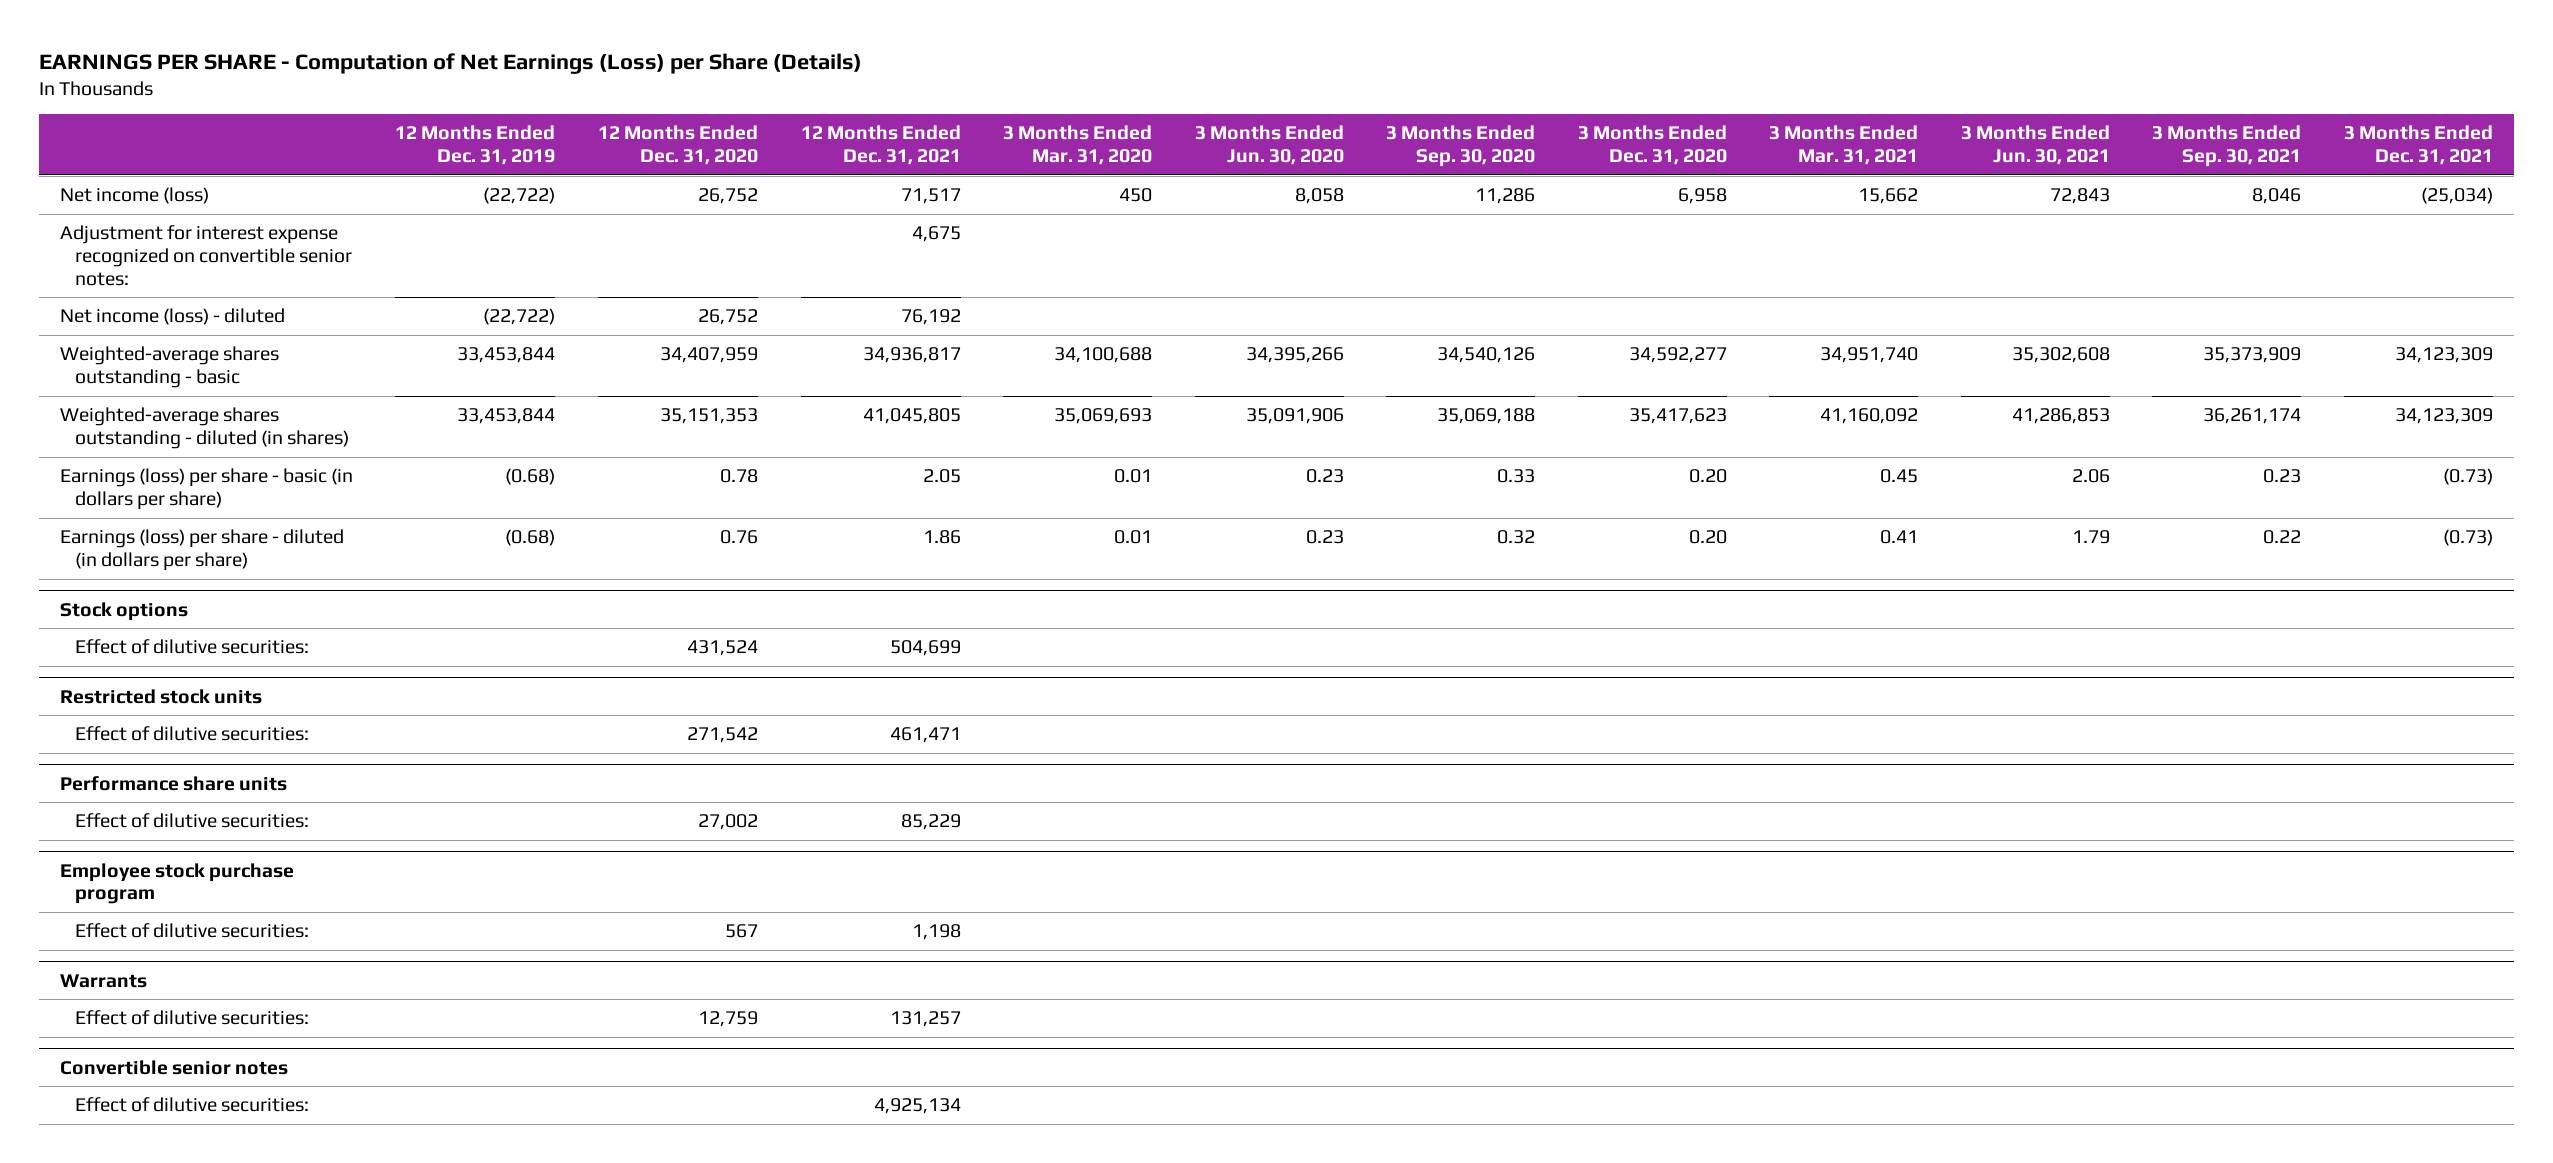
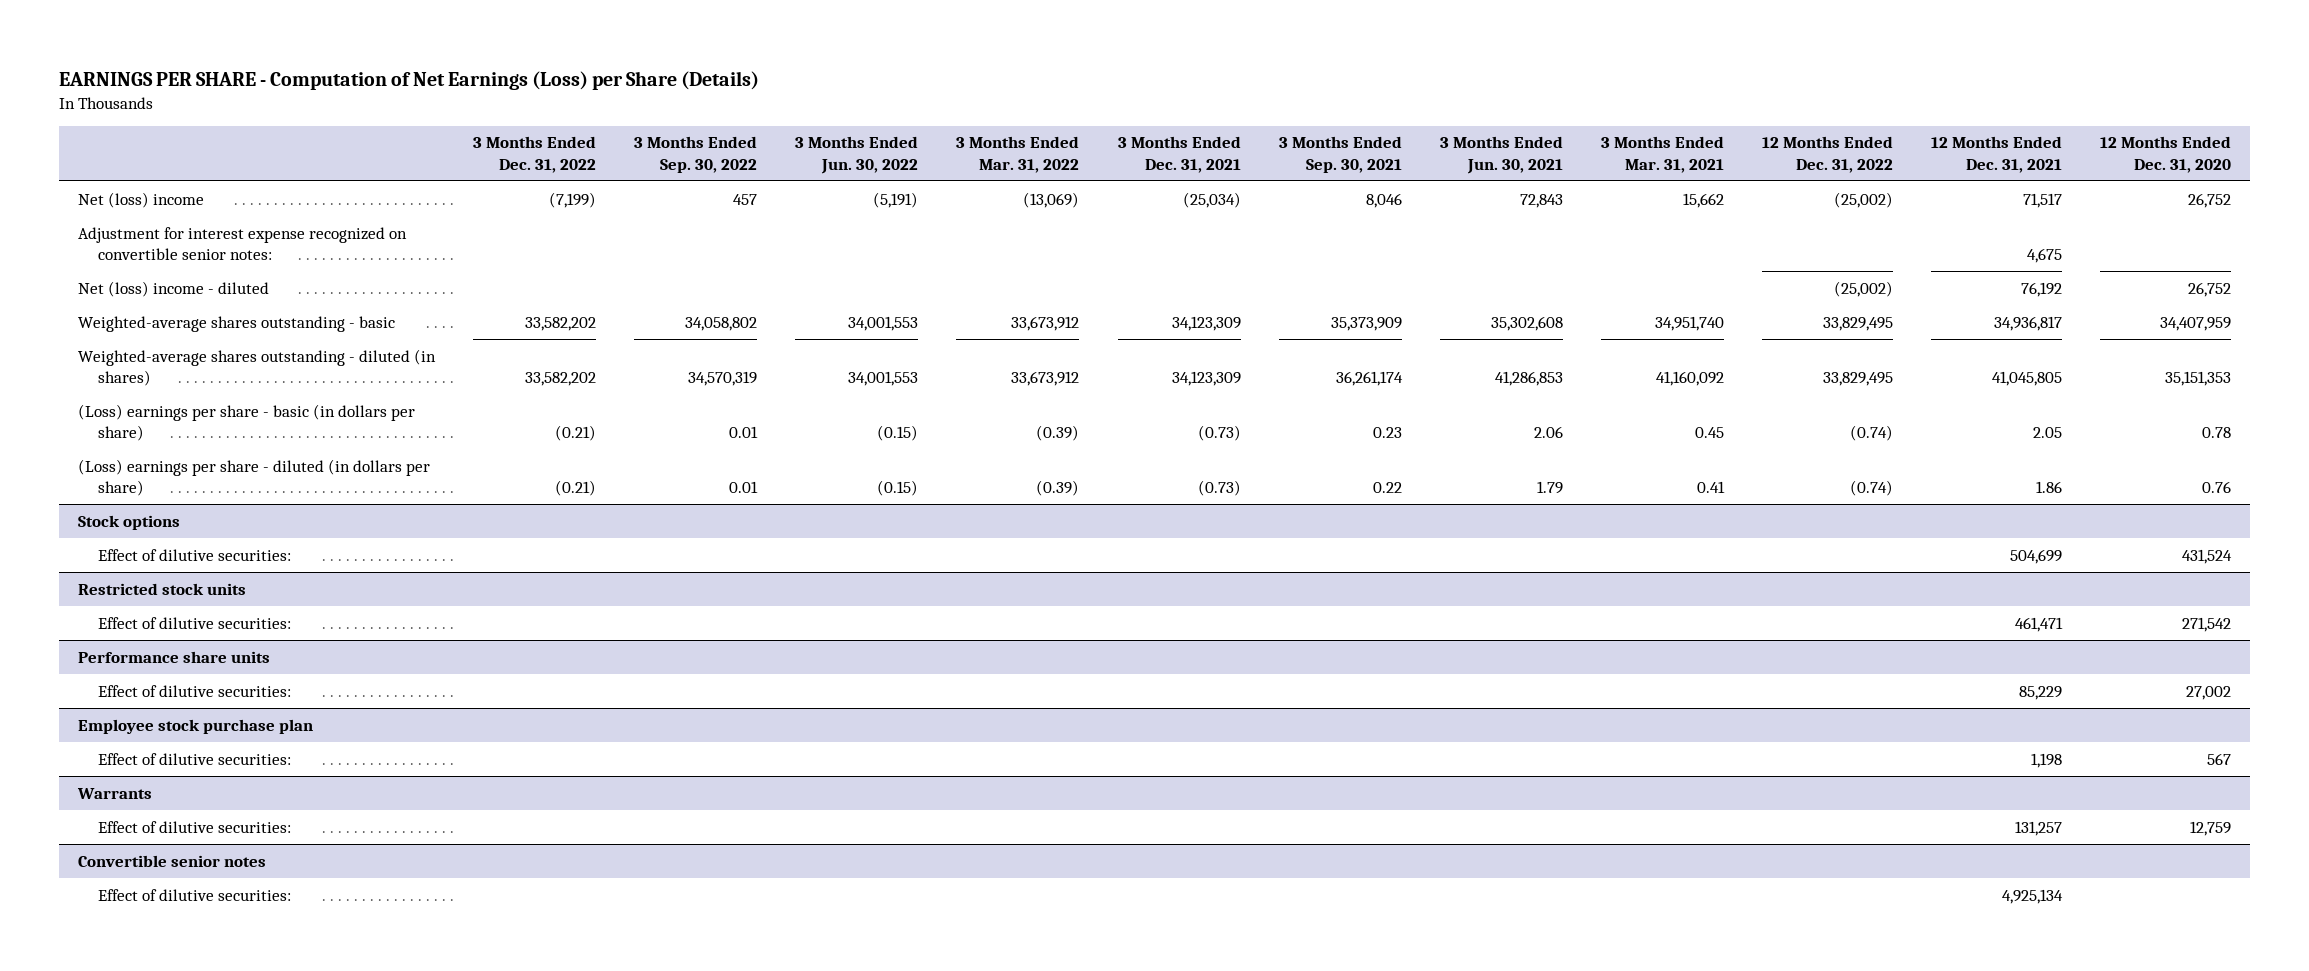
- | 12 Months Ended Dec. 31, 2019 | 12 Months Ended Dec. 31, 2020 | 12 Months Ended Dec. 31, 2021 | 3 Months Ended Mar. 31, 2020 | 3 Months Ended Jun. 30, 2020 | 3 Months Ended Sep. 30, 2020 | 3 Months Ended Dec. 31, 2020 | 3 Months Ended Mar. 31, 2021 | 3 Months Ended Jun. 30, 2021 | 3 Months Ended Sep. 30, 2021 | 3 Months Ended Dec. 31, 2021
+ | 3 Months Ended Dec. 31, 2022 | 3 Months Ended Sep. 30, 2022 | 3 Months Ended Jun. 30, 2022 | 3 Months Ended Mar. 31, 2022 | 3 Months Ended Dec. 31, 2021 | 3 Months Ended Sep. 30, 2021 | 3 Months Ended Jun. 30, 2021 | 3 Months Ended Mar. 31, 2021 | 12 Months Ended Dec. 31, 2022 | 12 Months Ended Dec. 31, 2021 | 12 Months Ended Dec. 31, 2020
- Net income (loss) | (22,722) | 26,752 | 71,517 | 450 | 8,058 | 11,286 | 6,958 | 15,662 | 72,843 | 8,046 | (25,034)
+ Net (loss) income | (7,199) | 457 | (5,191) | (13,069) | (25,034) | 8,046 | 72,843 | 15,662 | (25,002) | 71,517 | 26,752
- Net income (loss) - diluted | (22,722) | 26,752 | 76,192 | | | | | | | |
+ Net (loss) income - diluted | | | | | | | | | (25,002) | 76,192 | 26,752
- Earnings (loss) per share - basic (in dollars per share) | (0.68) | 0.78 | 2.05 | 0.01 | 0.23 | 0.33 | 0.20 | 0.45 | 2.06 | 0.23 | (0.73)
- Earnings (loss) per share - diluted (in dollars per share) | (0.68) | 0.76 | 1.86 | 0.01 | 0.23 | 0.32 | 0.20 | 0.41 | 1.79 | 0.22 | (0.73)
+ (Loss) earnings per share - basic (in dollars per share) | (0.21) | 0.01 | (0.15) | (0.39) | (0.73) | 0.23 | 2.06 | 0.45 | (0.74) | 2.05 | 0.78
+ (Loss) earnings per share - diluted (in dollars per share) | (0.21) | 0.01 | (0.15) | (0.39) | (0.73) | 0.22 | 1.79 | 0.41 | (0.74) | 1.86 | 0.76
- Employee stock purchase program
+ Employee stock purchase plan

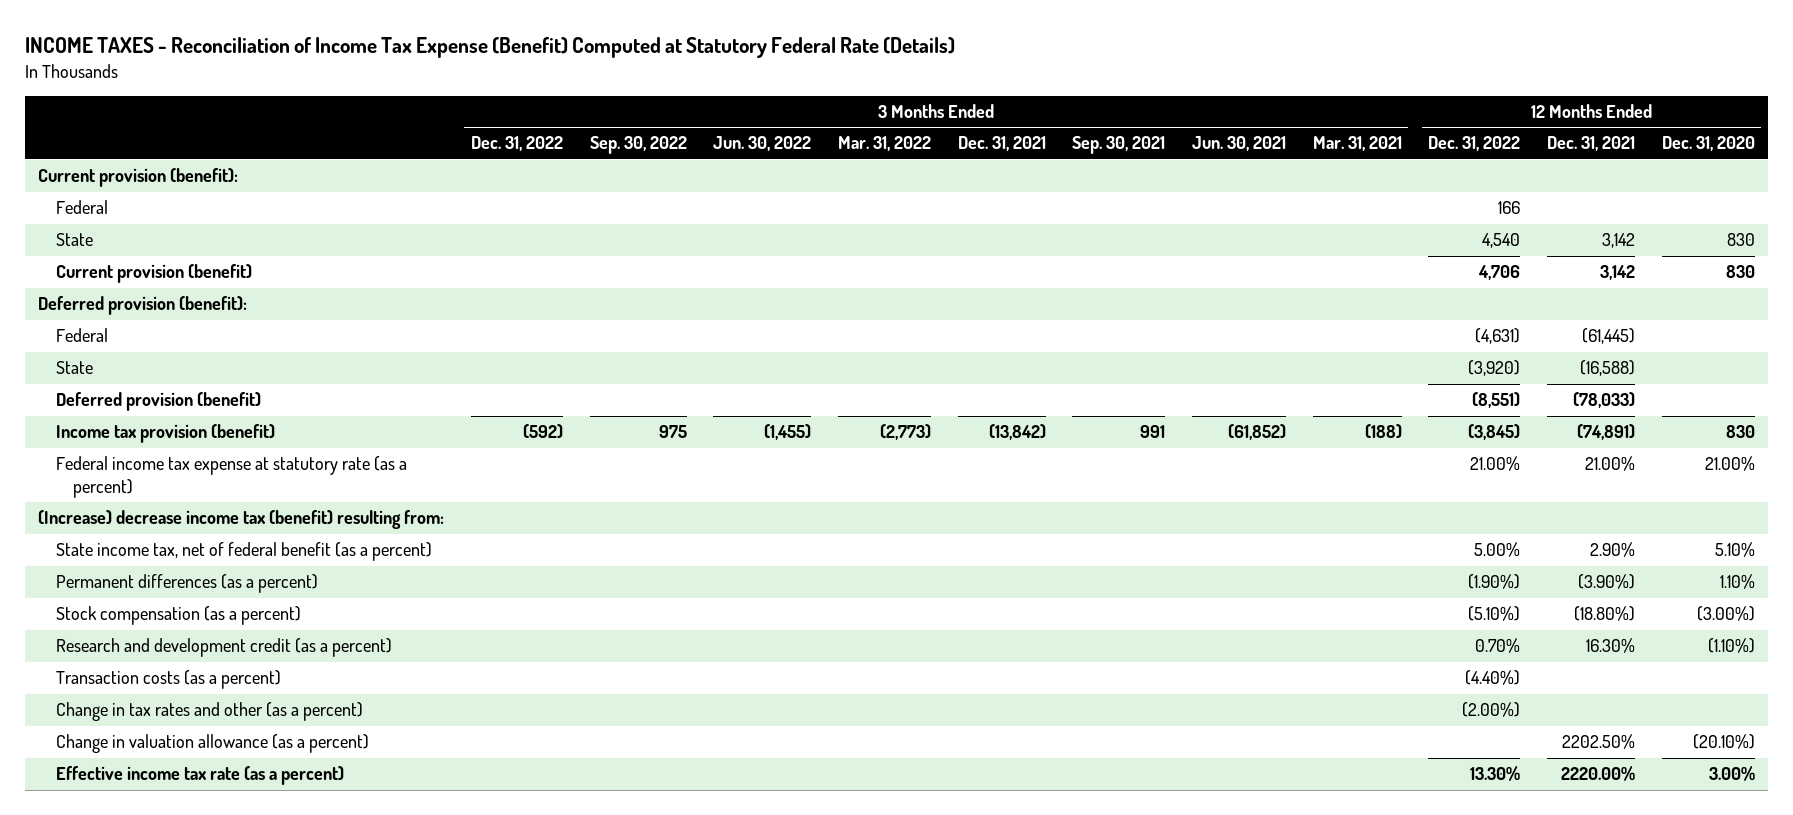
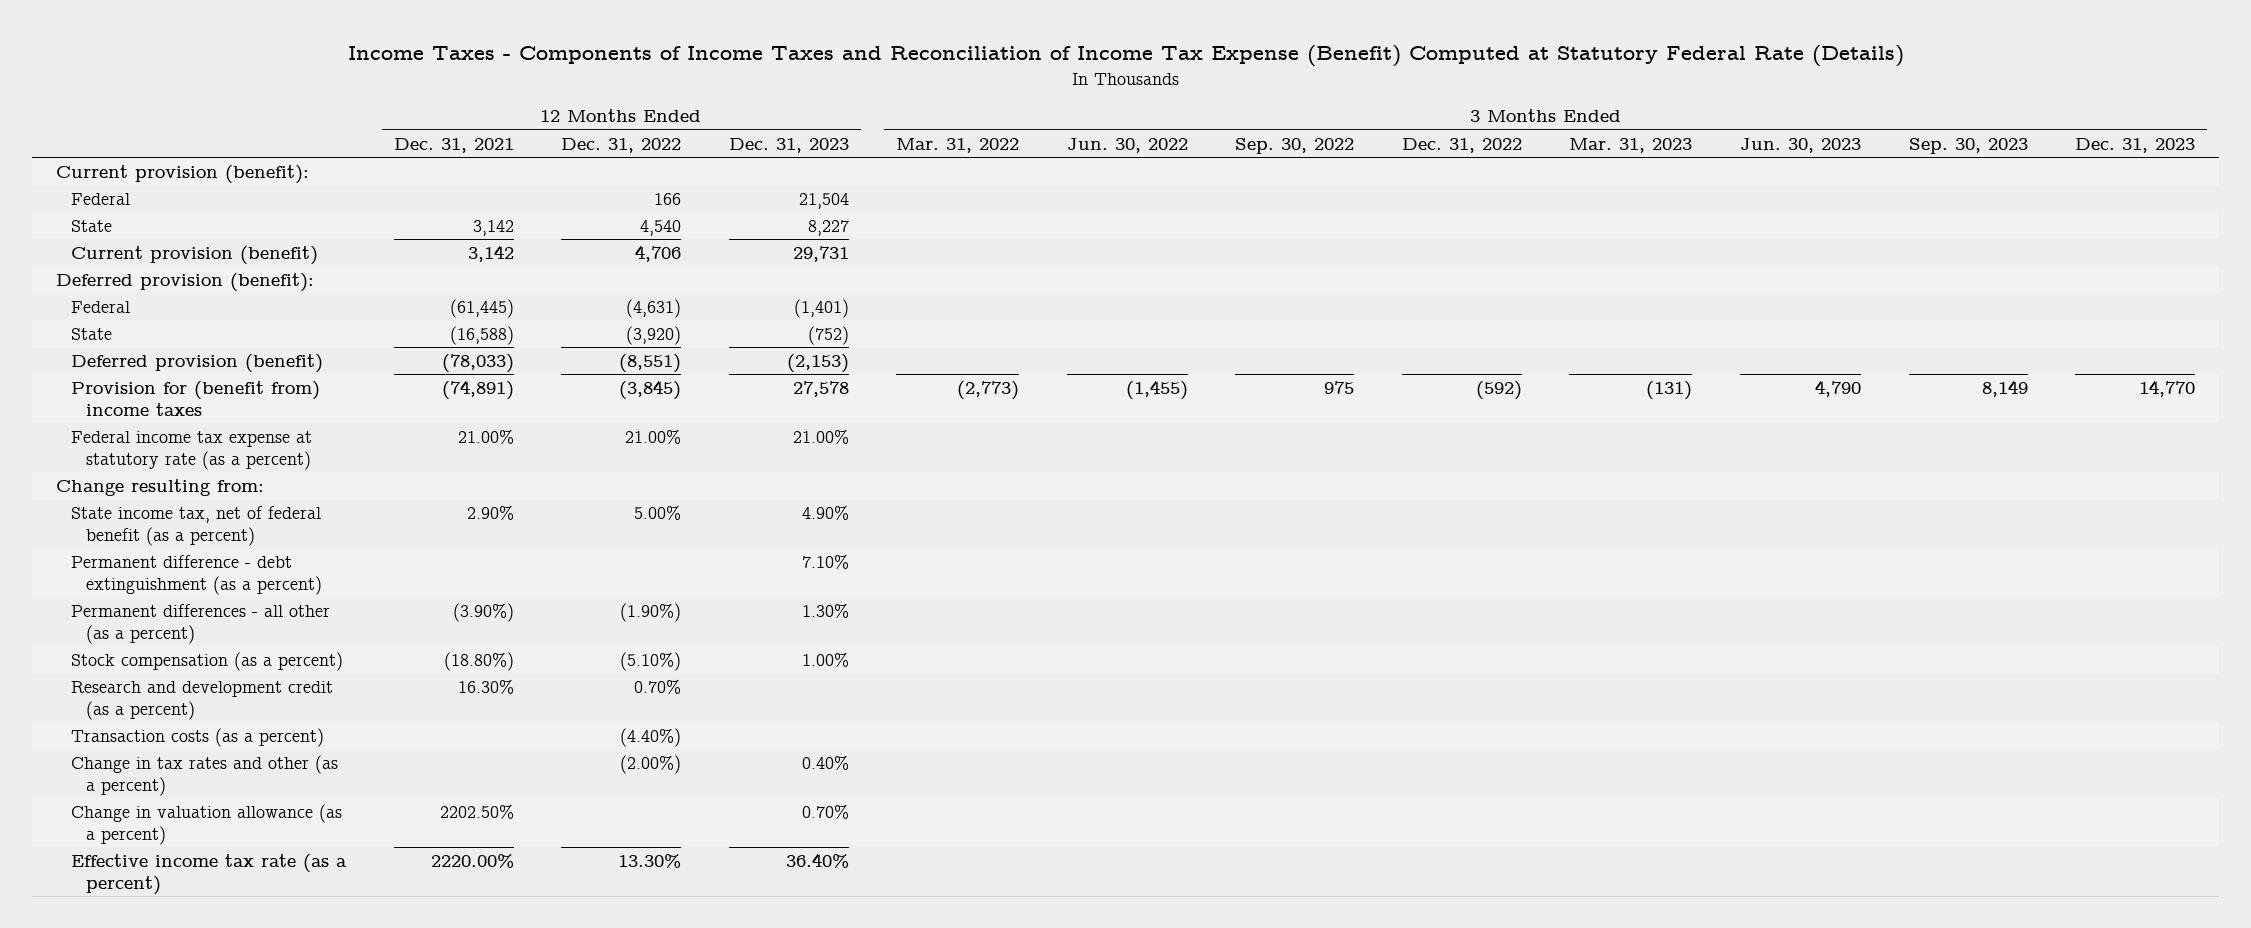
- INCOME TAXES - Reconciliation of Income Tax Expense (Benefit) Computed at Statutory Federal Rate (Details)
+ Income Taxes - Components of Income Taxes and Reconciliation of Income Tax Expense (Benefit) Computed at Statutory Federal Rate (Details)
- | 3 Months Ended Dec. 31, 2022 | 3 Months Ended Sep. 30, 2022 | 3 Months Ended Jun. 30, 2022 | 3 Months Ended Mar. 31, 2022 | 3 Months Ended Dec. 31, 2021 | 3 Months Ended Sep. 30, 2021 | 3 Months Ended Jun. 30, 2021 | 3 Months Ended Mar. 31, 2021 | 12 Months Ended Dec. 31, 2022 | 12 Months Ended Dec. 31, 2021 | 12 Months Ended Dec. 31, 2020
+ | 12 Months Ended Dec. 31, 2021 | 12 Months Ended Dec. 31, 2022 | 12 Months Ended Dec. 31, 2023 | 3 Months Ended Mar. 31, 2022 | 3 Months Ended Jun. 30, 2022 | 3 Months Ended Sep. 30, 2022 | 3 Months Ended Dec. 31, 2022 | 3 Months Ended Mar. 31, 2023 | 3 Months Ended Jun. 30, 2023 | 3 Months Ended Sep. 30, 2023 | 3 Months Ended Dec. 31, 2023
- Income tax provision (benefit) | (592) | 975 | (1,455) | (2,773) | (13,842) | 991 | (61,852) | (188) | (3,845) | (74,891) | 830
+ Provision for (benefit from) income taxes | (74,891) | (3,845) | 27,578 | (2,773) | (1,455) | 975 | (592) | (131) | 4,790 | 8,149 | 14,770
- (Increase) decrease income tax (benefit) resulting from:
+ Change resulting from:
- Permanent differences (as a percent) | | | | | | | | | (1.90%) | (3.90%) | 1.10%
+ Permanent difference - debt extinguishment (as a percent) | | | 7.10% | | | | | | | |
+ Permanent differences - all other (as a percent) | (3.90%) | (1.90%) | 1.30% | | | | | | | |

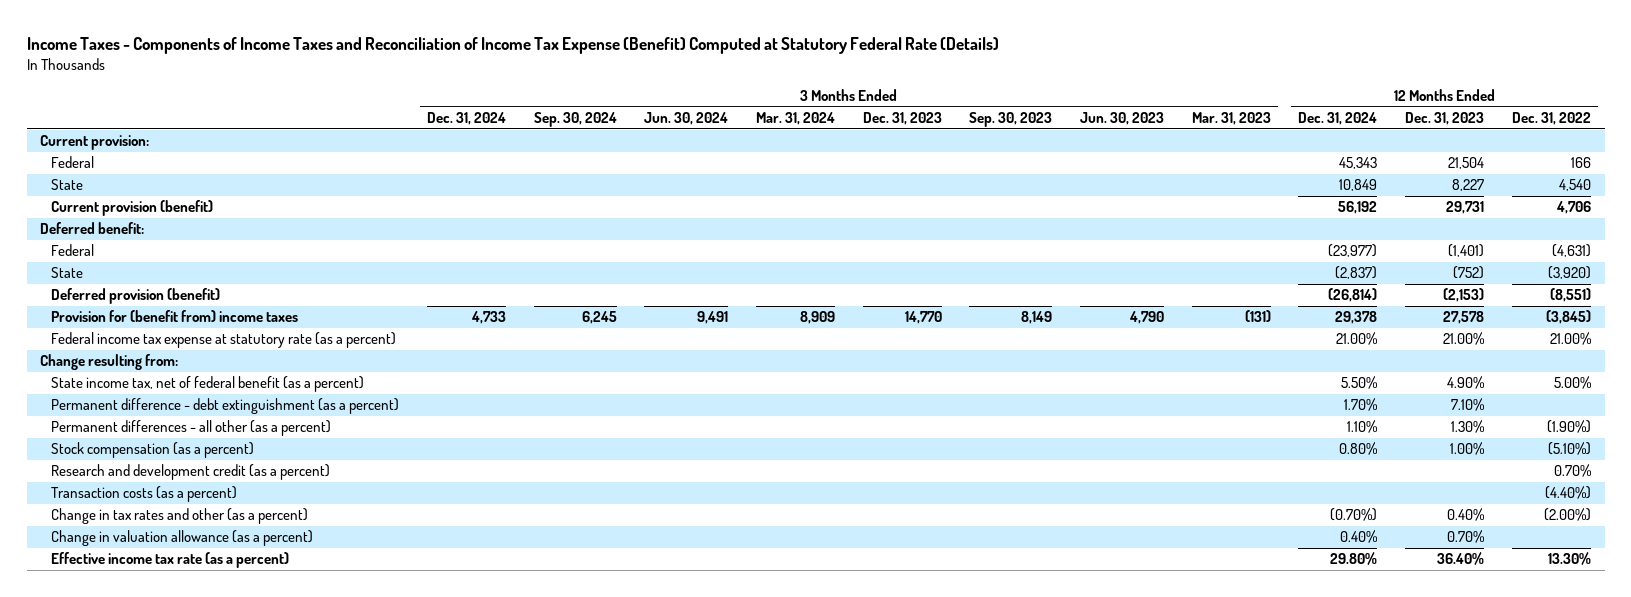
- | 12 Months Ended Dec. 31, 2021 | 12 Months Ended Dec. 31, 2022 | 12 Months Ended Dec. 31, 2023 | 3 Months Ended Mar. 31, 2022 | 3 Months Ended Jun. 30, 2022 | 3 Months Ended Sep. 30, 2022 | 3 Months Ended Dec. 31, 2022 | 3 Months Ended Mar. 31, 2023 | 3 Months Ended Jun. 30, 2023 | 3 Months Ended Sep. 30, 2023 | 3 Months Ended Dec. 31, 2023
+ | 3 Months Ended Dec. 31, 2024 | 3 Months Ended Sep. 30, 2024 | 3 Months Ended Jun. 30, 2024 | 3 Months Ended Mar. 31, 2024 | 3 Months Ended Dec. 31, 2023 | 3 Months Ended Sep. 30, 2023 | 3 Months Ended Jun. 30, 2023 | 3 Months Ended Mar. 31, 2023 | 12 Months Ended Dec. 31, 2024 | 12 Months Ended Dec. 31, 2023 | 12 Months Ended Dec. 31, 2022
- Current provision (benefit):
+ Current provision:
- Deferred provision (benefit):
+ Deferred benefit:

